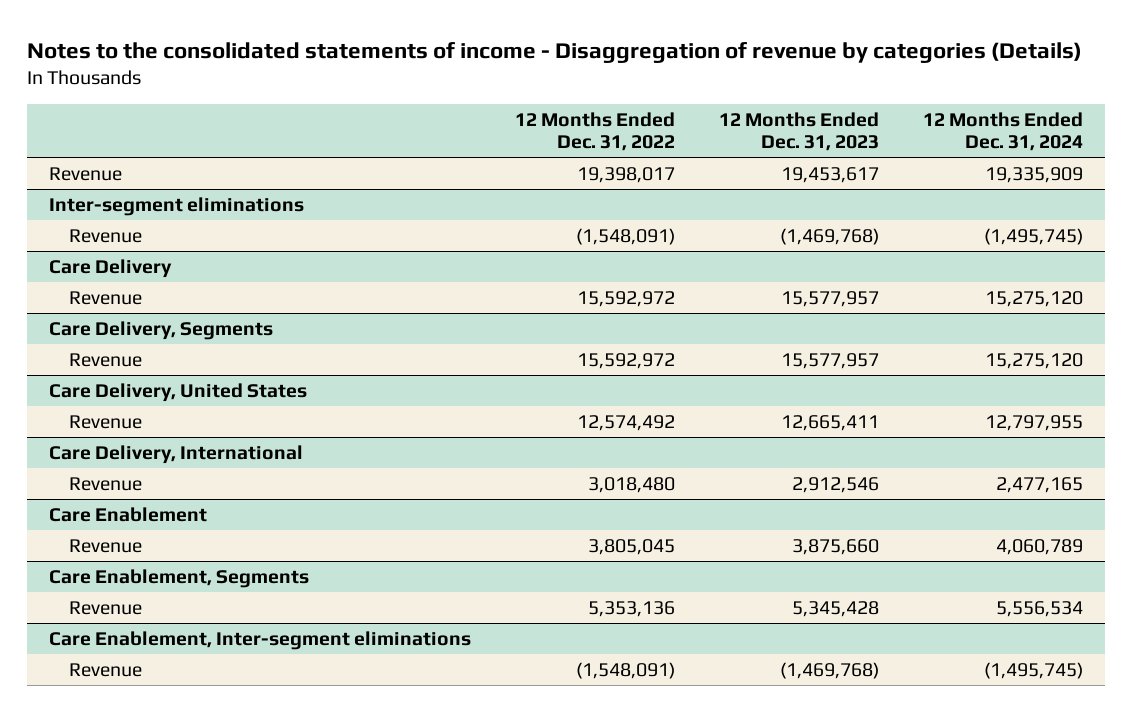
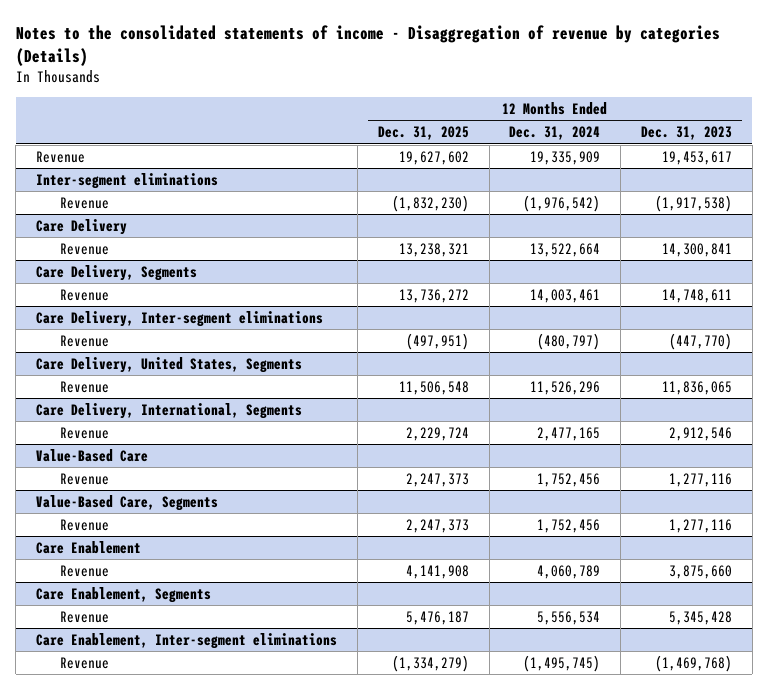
- | 12 Months Ended Dec. 31, 2022 | 12 Months Ended Dec. 31, 2023 | 12 Months Ended Dec. 31, 2024
+ | 12 Months Ended Dec. 31, 2025 | 12 Months Ended Dec. 31, 2024 | 12 Months Ended Dec. 31, 2023
@ Inter-segment eliminations
- Revenue | (1,548,091) | (1,469,768) | (1,495,745)
+ Revenue | (1,832,230) | (1,976,542) | (1,917,538)
@ Care Delivery
- Revenue | 15,592,972 | 15,577,957 | 15,275,120
+ Revenue | 13,238,321 | 13,522,664 | 14,300,841
@ Care Delivery, Segments
- Revenue | 15,592,972 | 15,577,957 | 15,275,120
- Care Delivery, United States
- Revenue | 12,574,492 | 12,665,411 | 12,797,955
- Care Delivery, International
@ Care Delivery, Segments
+ Revenue | 13,736,272 | 14,003,461 | 14,748,611
+ Care Delivery, Inter-segment eliminations
+ Revenue | (497,951) | (480,797) | (447,770)
+ Care Delivery, United States, Segments
+ Revenue | 11,506,548 | 11,526,296 | 11,836,065
+ Care Delivery, International, Segments
+ Value-Based Care
+ Revenue | 2,247,373 | 1,752,456 | 1,277,116
+ Value-Based Care, Segments
+ Revenue | 2,247,373 | 1,752,456 | 1,277,116

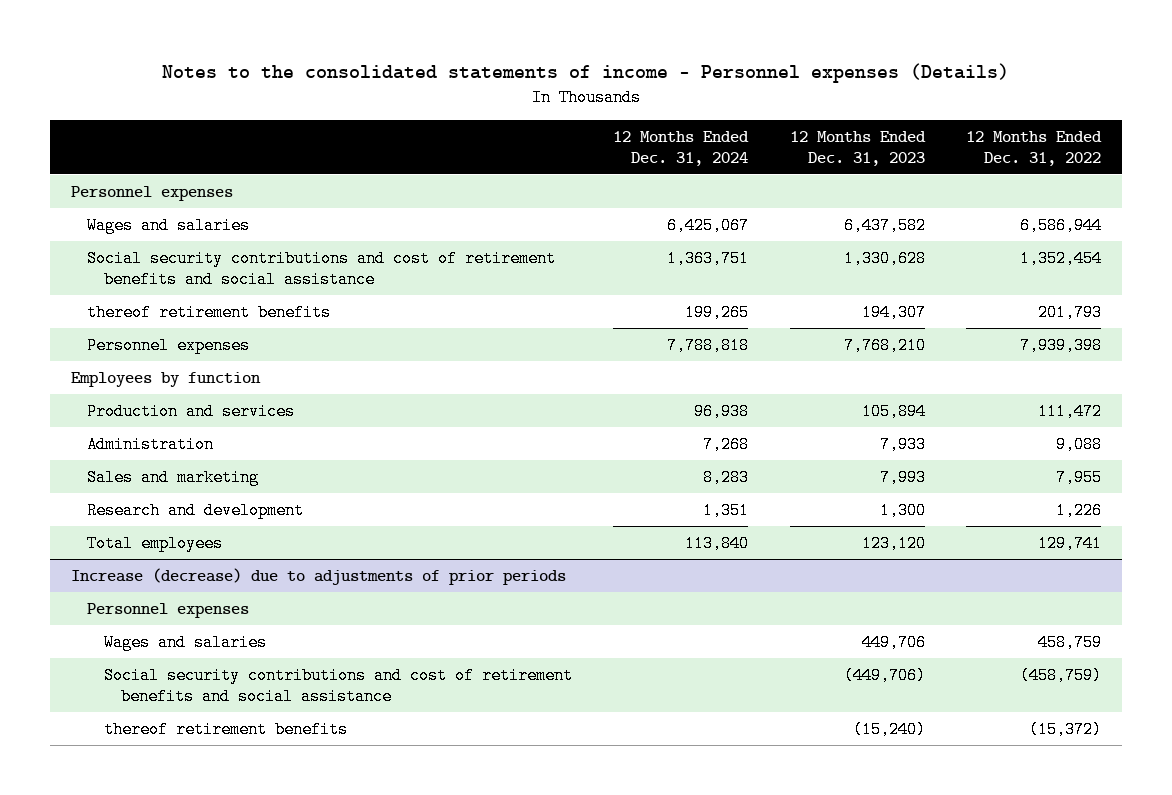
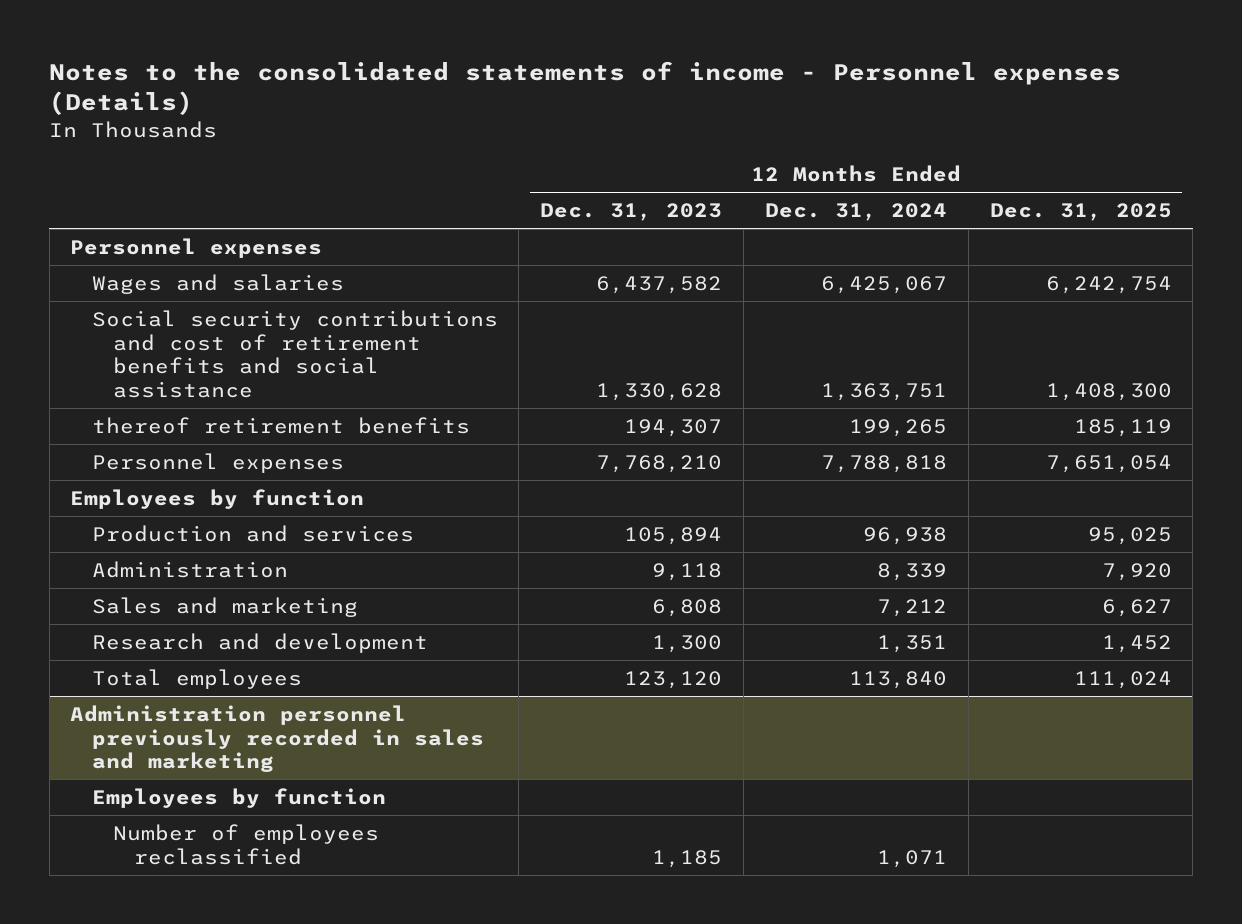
- | 12 Months Ended Dec. 31, 2024 | 12 Months Ended Dec. 31, 2023 | 12 Months Ended Dec. 31, 2022
+ | 12 Months Ended Dec. 31, 2023 | 12 Months Ended Dec. 31, 2024 | 12 Months Ended Dec. 31, 2025
- Administration | 7,268 | 7,933 | 9,088
- Sales and marketing | 8,283 | 7,993 | 7,955
+ Administration | 9,118 | 8,339 | 7,920
+ Sales and marketing | 6,808 | 7,212 | 6,627
- Increase (decrease) due to adjustments of prior periods
- Personnel expenses
- Wages and salaries | | 449,706 | 458,759
- Social security contributions and cost of retirement benefits and social assistance | | (449,706) | (458,759)
- thereof retirement benefits | | (15,240) | (15,372)
+ Administration personnel previously recorded in sales and marketing
+ Employees by function
+ Number of employees reclassified | 1,185 | 1,071 |

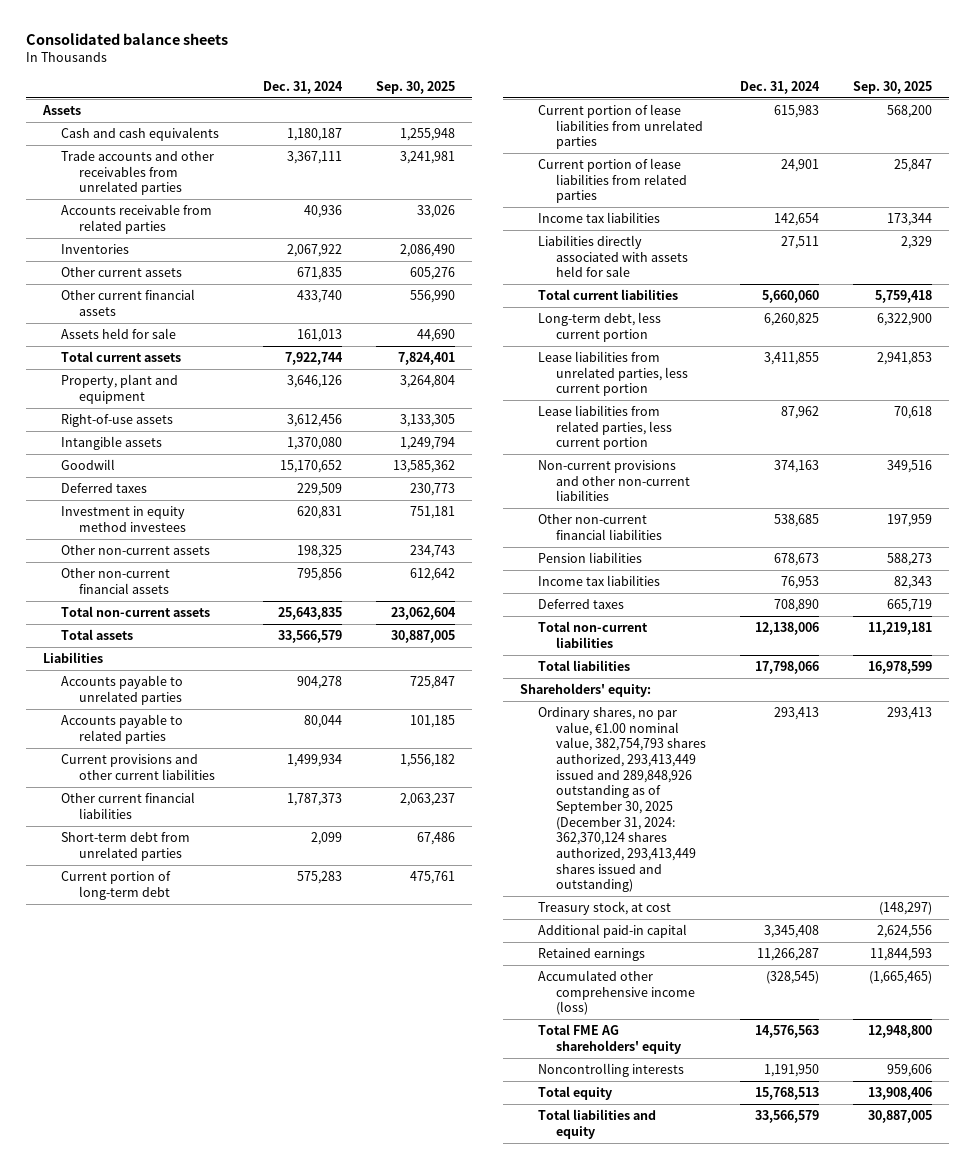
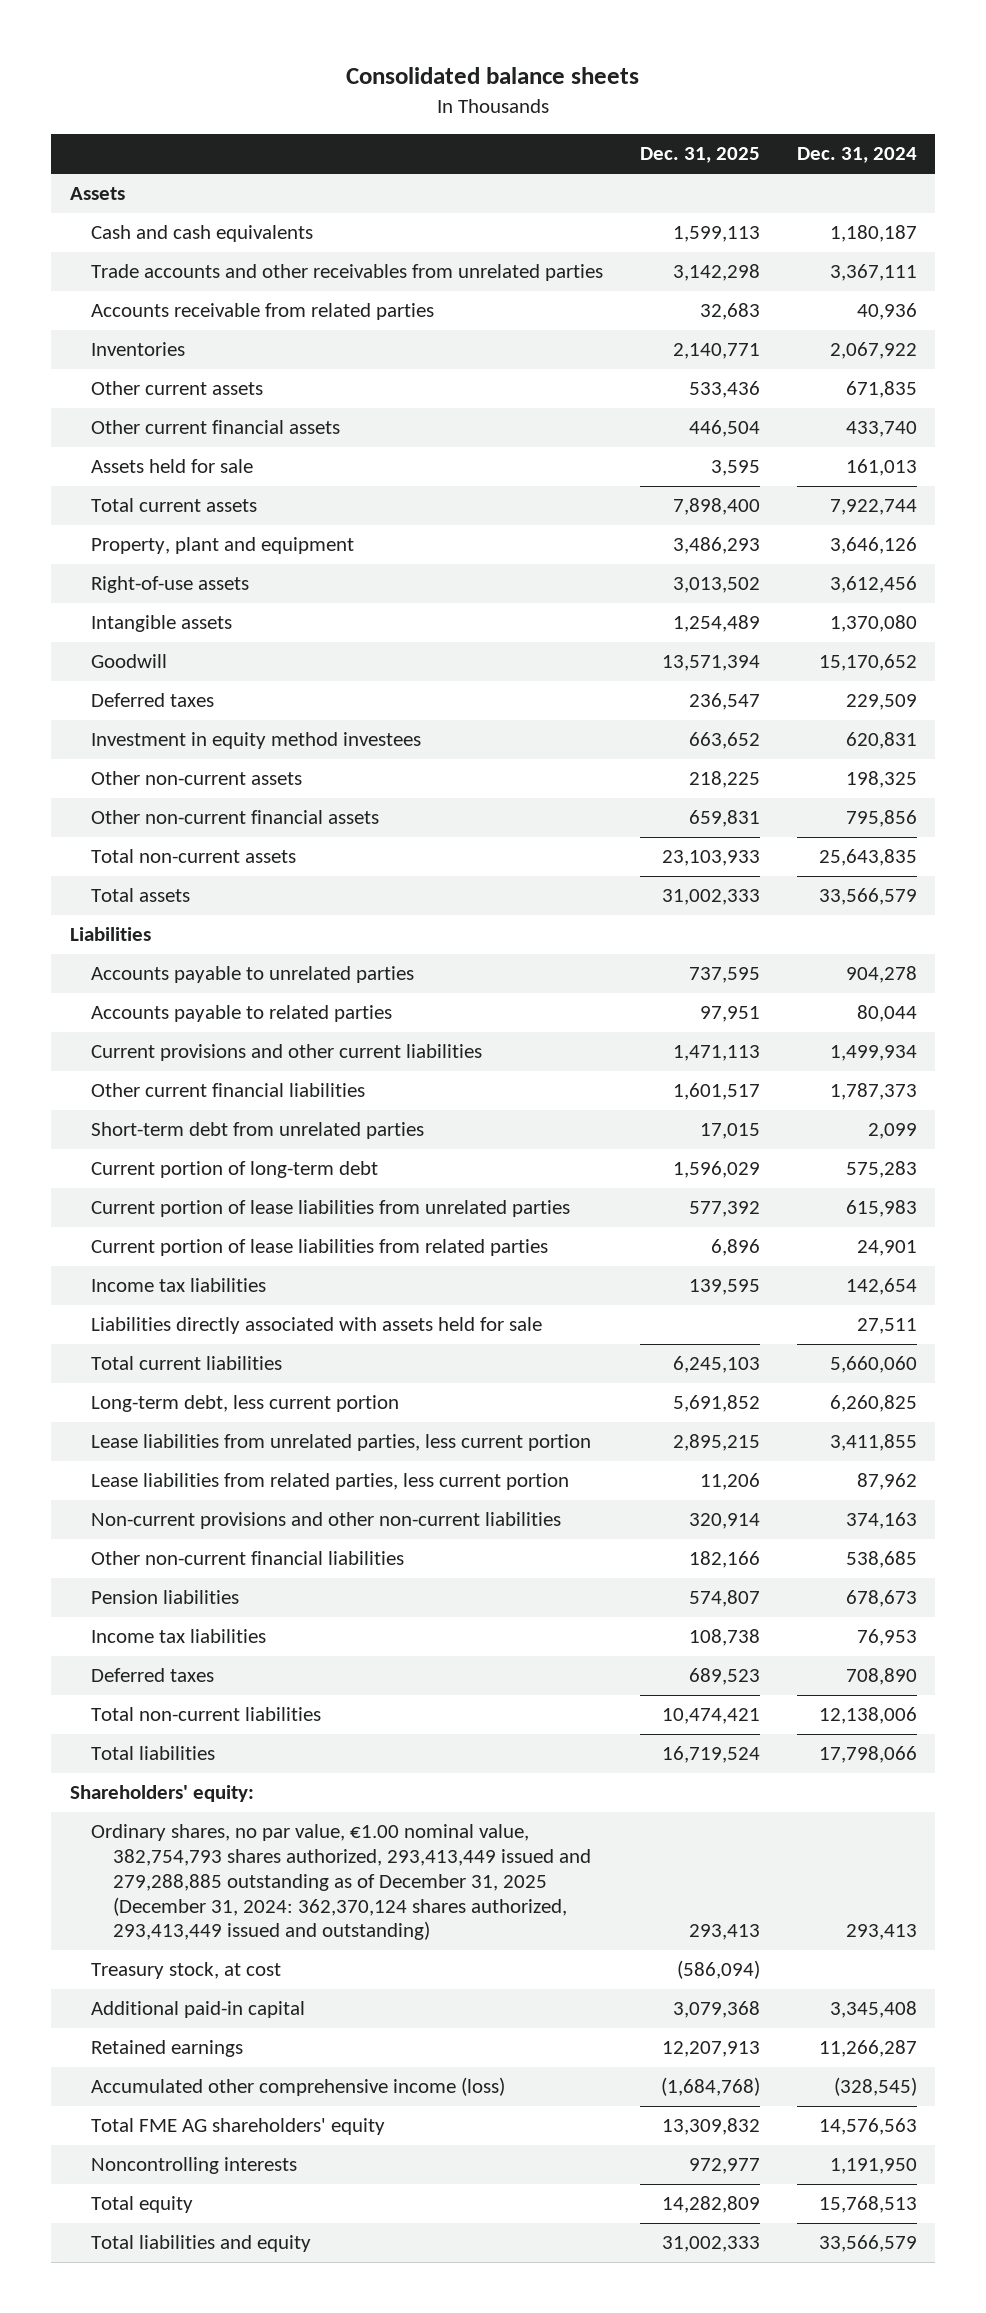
- | Dec. 31, 2024 | Sep. 30, 2025
+ | Dec. 31, 2025 | Dec. 31, 2024
- Ordinary shares, no par value, €1.00 nominal value, 382,754,793 shares authorized, 293,413,449 issued and 289,848,926 outstanding as of September 30, 2025 (December 31, 2024: 362,370,124 shares authorized, 293,413,449 shares issued and outstanding) | 293,413 | 293,413
+ Ordinary shares, no par value, €1.00 nominal value, 382,754,793 shares authorized, 293,413,449 issued and 279,288,885 outstanding as of December 31, 2025 (December 31, 2024: 362,370,124 shares authorized, 293,413,449 issued and outstanding) | 293,413 | 293,413

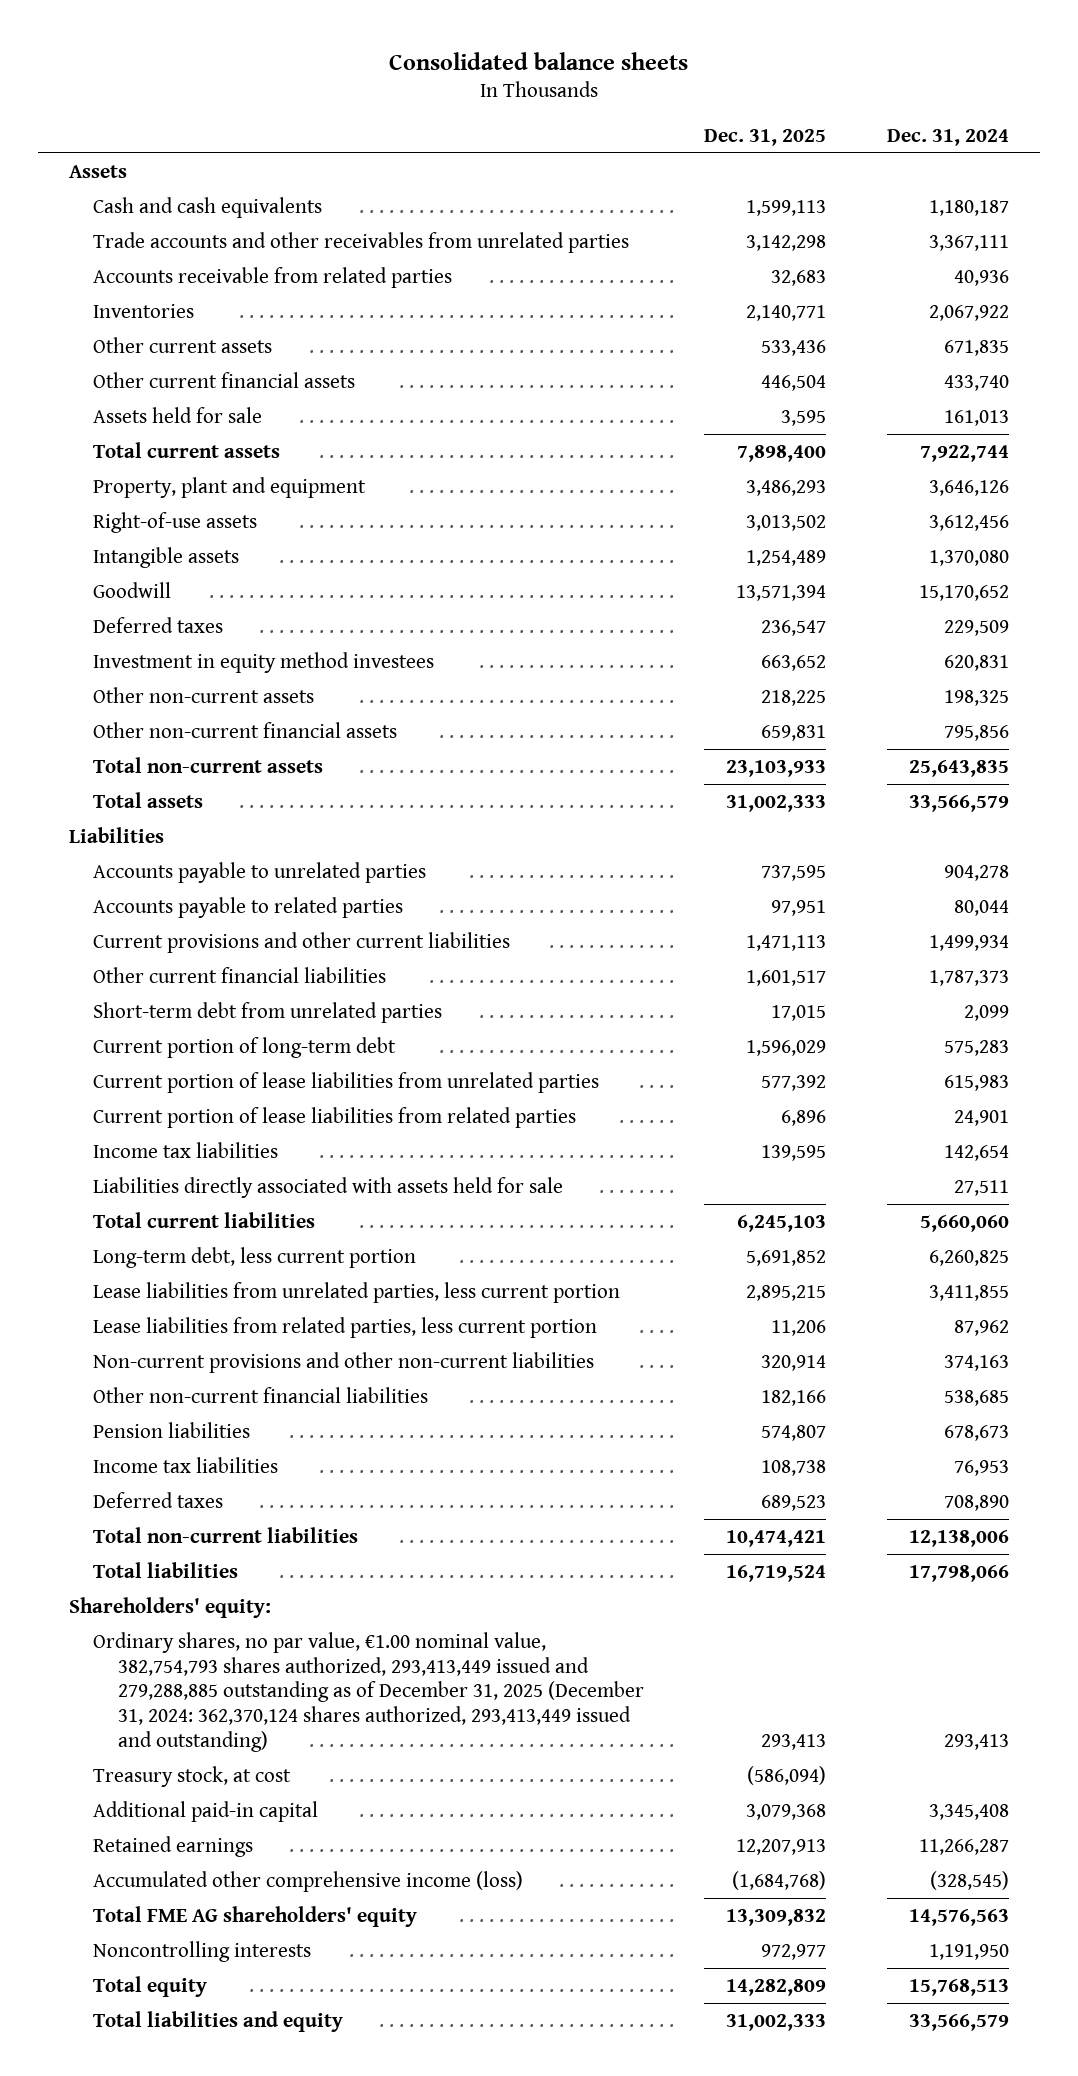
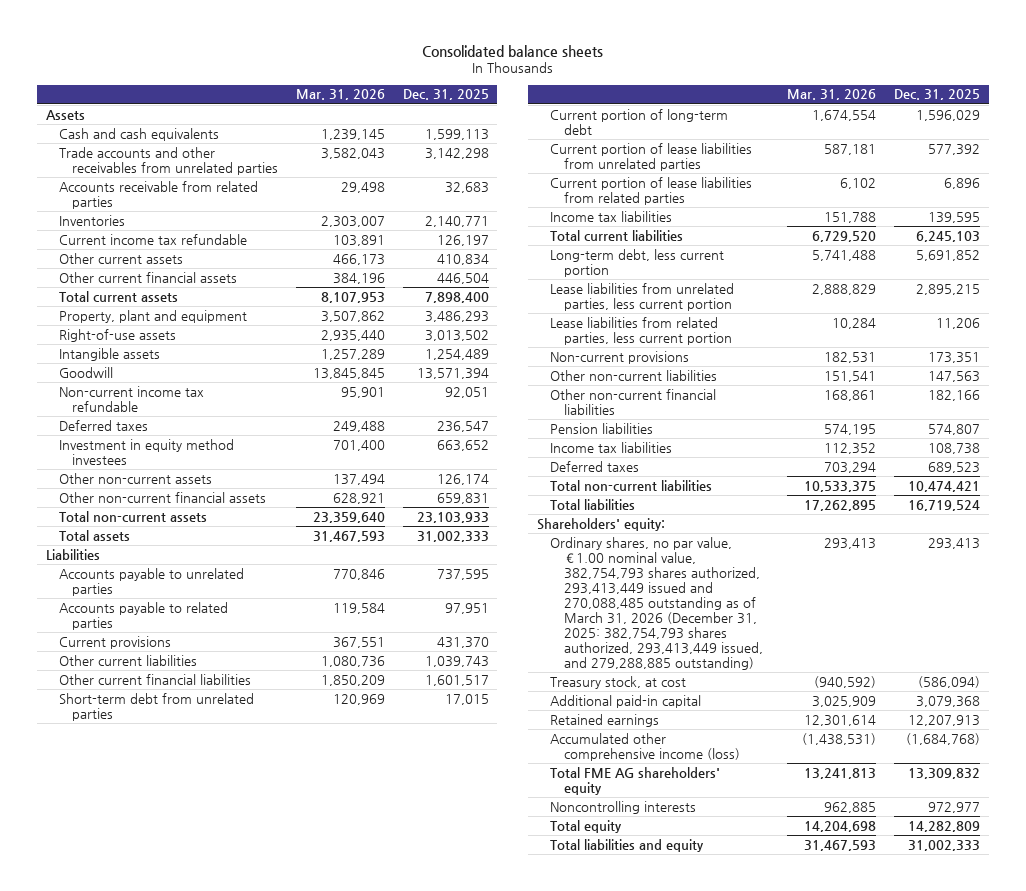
- | Dec. 31, 2025 | Dec. 31, 2024
+ | Mar. 31, 2026 | Dec. 31, 2025
- Other current assets | 533,436 | 671,835
+ Current income tax refundable | 103,891 | 126,197
+ Other current assets | 466,173 | 410,834
- Assets held for sale | 3,595 | 161,013
+ Non-current income tax refundable | 95,901 | 92,051
- Other non-current assets | 218,225 | 198,325
+ Other non-current assets | 137,494 | 126,174
- Current provisions and other current liabilities | 1,471,113 | 1,499,934
+ Current provisions | 367,551 | 431,370
+ Other current liabilities | 1,080,736 | 1,039,743
- Liabilities directly associated with assets held for sale | | 27,511
- Non-current provisions and other non-current liabilities | 320,914 | 374,163
+ Non-current provisions | 182,531 | 173,351
+ Other non-current liabilities | 151,541 | 147,563
- Ordinary shares, no par value, €1.00 nominal value, 382,754,793 shares authorized, 293,413,449 issued and 279,288,885 outstanding as of December 31, 2025 (December 31, 2024: 362,370,124 shares authorized, 293,413,449 issued and outstanding) | 293,413 | 293,413
+ Ordinary shares, no par value, €1.00 nominal value, 382,754,793 shares authorized, 293,413,449 issued and 270,088,485 outstanding as of March 31, 2026 (December 31, 2025: 382,754,793 shares authorized, 293,413,449 issued, and 279,288,885 outstanding) | 293,413 | 293,413

